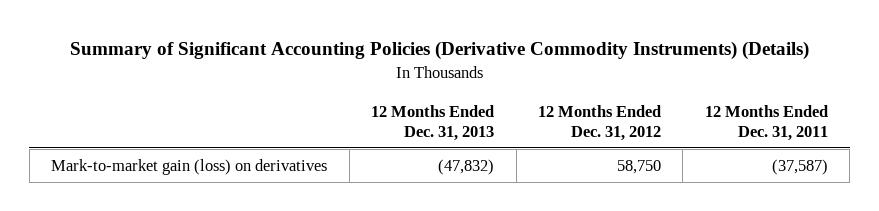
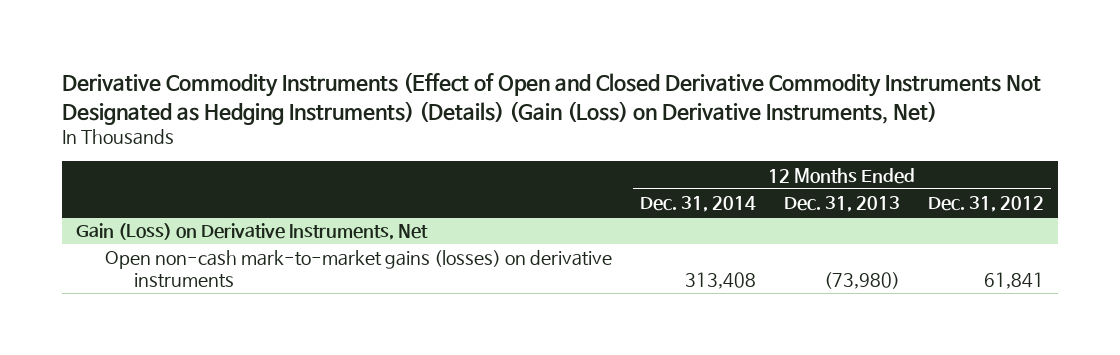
- Summary of Significant Accounting Policies (Derivative Commodity Instruments) (Details)
+ Derivative Commodity Instruments (Effect of Open and Closed Derivative Commodity Instruments Not Designated as Hedging Instruments) (Details) (Gain (Loss) on Derivative Instruments, Net)
- | 12 Months Ended Dec. 31, 2013 | 12 Months Ended Dec. 31, 2012 | 12 Months Ended Dec. 31, 2011
+ | 12 Months Ended Dec. 31, 2014 | 12 Months Ended Dec. 31, 2013 | 12 Months Ended Dec. 31, 2012
- Mark-to-market gain (loss) on derivatives | (47,832) | 58,750 | (37,587)
+ Gain (Loss) on Derivative Instruments, Net
+ Open non-cash mark-to-market gains (losses) on derivative instruments | 313,408 | (73,980) | 61,841

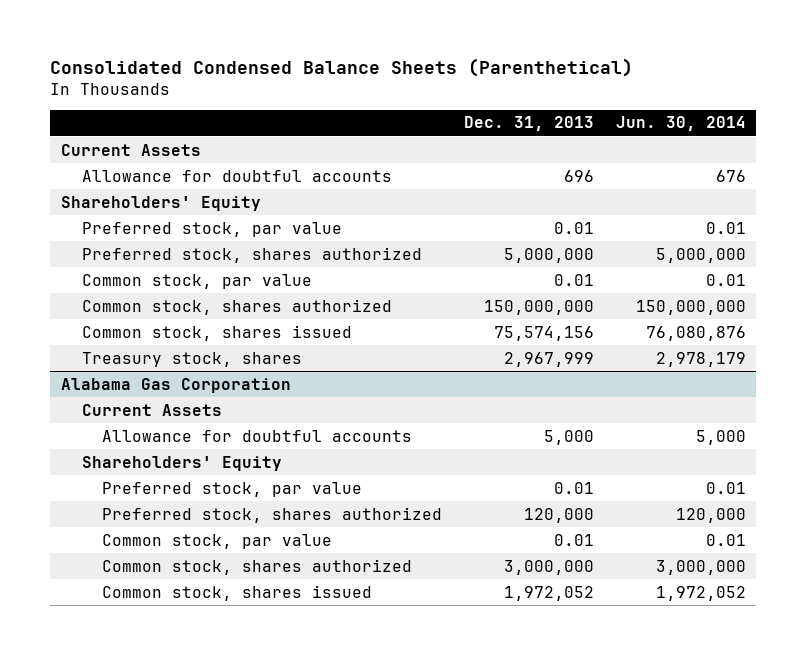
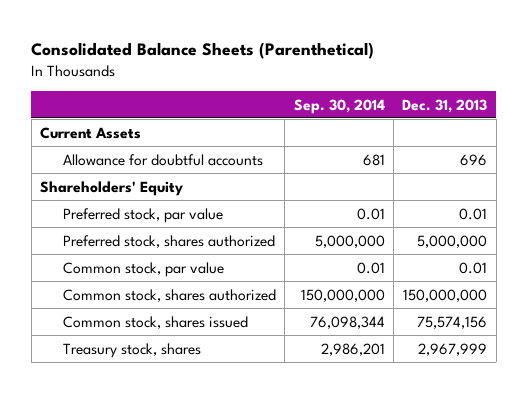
- Consolidated Condensed Balance Sheets (Parenthetical)
+ Consolidated Balance Sheets (Parenthetical)
- | Dec. 31, 2013 | Jun. 30, 2014
+ | Sep. 30, 2014 | Dec. 31, 2013
- Alabama Gas Corporation
- Current Assets
- Allowance for doubtful accounts | 5,000 | 5,000
- Shareholders' Equity
- Preferred stock, par value | 0.01 | 0.01
- Preferred stock, shares authorized | 120,000 | 120,000
- Common stock, par value | 0.01 | 0.01
- Common stock, shares authorized | 3,000,000 | 3,000,000
- Common stock, shares issued | 1,972,052 | 1,972,052

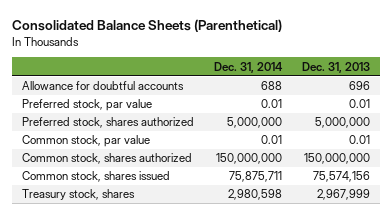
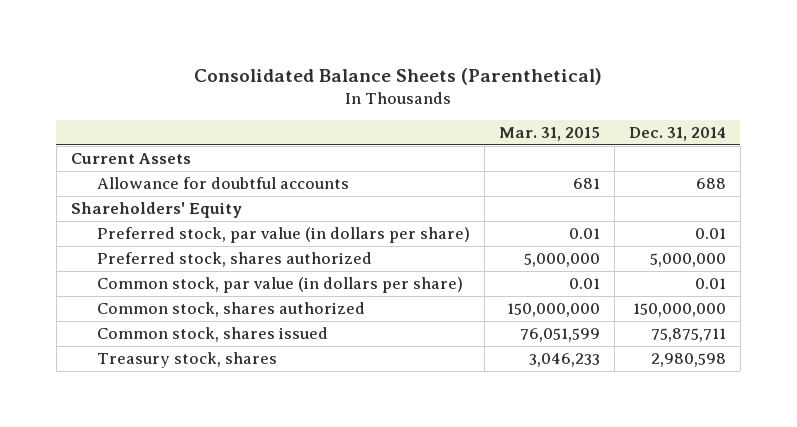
- | Dec. 31, 2014 | Dec. 31, 2013
+ | Mar. 31, 2015 | Dec. 31, 2014
+ Current Assets
- Preferred stock, par value | 0.01 | 0.01
+ Shareholders' Equity
+ Preferred stock, par value (in dollars per share) | 0.01 | 0.01
- Common stock, par value | 0.01 | 0.01
+ Common stock, par value (in dollars per share) | 0.01 | 0.01

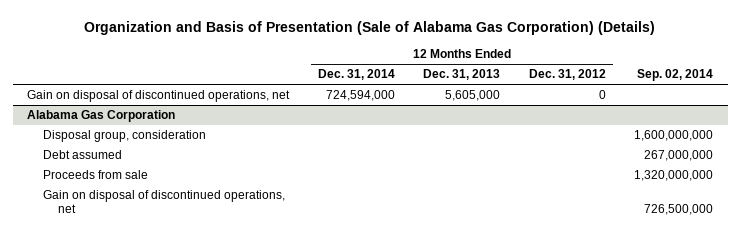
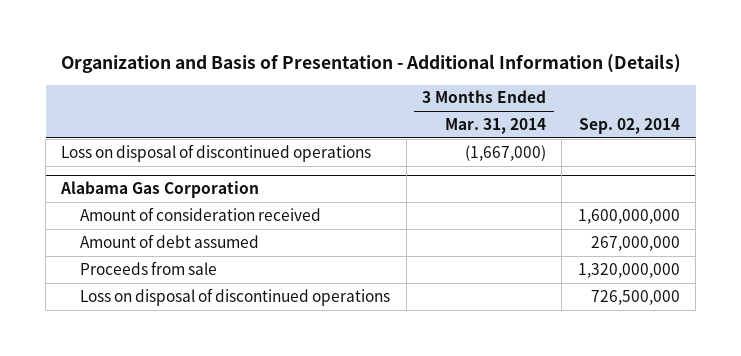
- Organization and Basis of Presentation (Sale of Alabama Gas Corporation) (Details)
+ Organization and Basis of Presentation - Additional Information (Details)
- | 12 Months Ended Dec. 31, 2014 | 12 Months Ended Dec. 31, 2013 | 12 Months Ended Dec. 31, 2012 | Sep. 02, 2014
+ | 3 Months Ended Mar. 31, 2014 | Sep. 02, 2014
- Gain on disposal of discontinued operations, net | 724,594,000 | 5,605,000 | 0 |
+ Loss on disposal of discontinued operations | (1,667,000) |
@ Alabama Gas Corporation
- Disposal group, consideration | | | | 1,600,000,000
- Debt assumed | | | | 267,000,000
+ Amount of consideration received | | 1,600,000,000
+ Amount of debt assumed | | 267,000,000
- Gain on disposal of discontinued operations, net | | | | 726,500,000
+ Loss on disposal of discontinued operations | | 726,500,000

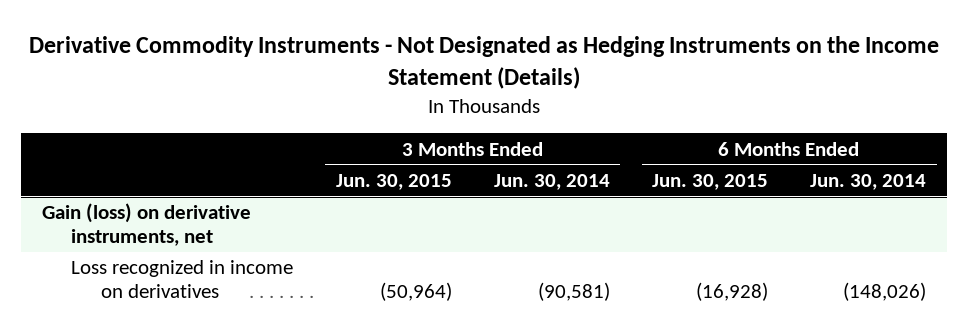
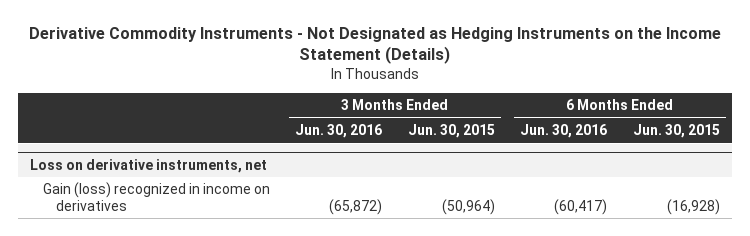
- | 3 Months Ended Jun. 30, 2015 | 3 Months Ended Jun. 30, 2014 | 6 Months Ended Jun. 30, 2015 | 6 Months Ended Jun. 30, 2014
+ | 3 Months Ended Jun. 30, 2016 | 3 Months Ended Jun. 30, 2015 | 6 Months Ended Jun. 30, 2016 | 6 Months Ended Jun. 30, 2015
- Gain (loss) on derivative instruments, net
- Loss recognized in income on derivatives | (50,964) | (90,581) | (16,928) | (148,026)
+ Loss on derivative instruments, net
+ Gain (loss) recognized in income on derivatives | (65,872) | (50,964) | (60,417) | (16,928)

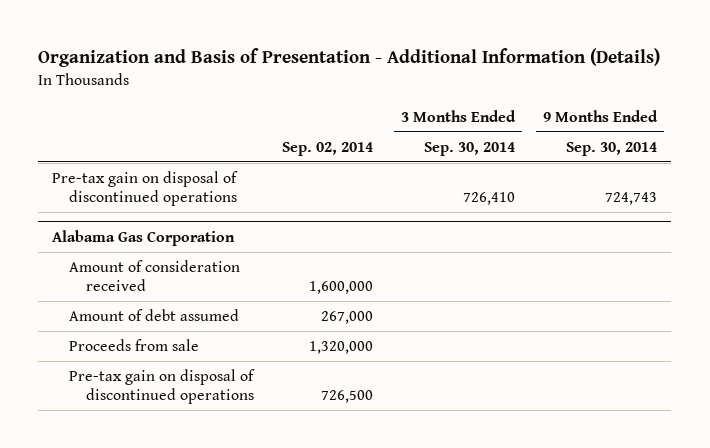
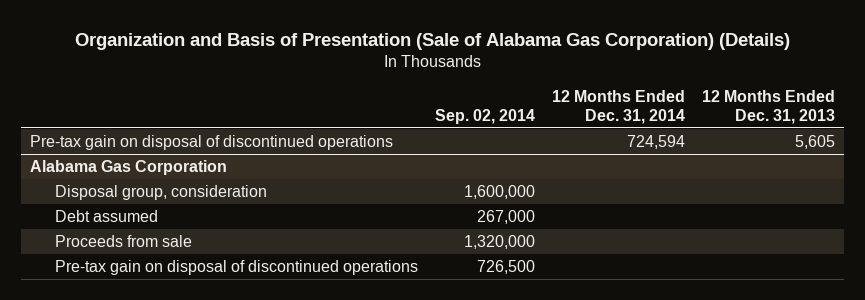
- Organization and Basis of Presentation - Additional Information (Details)
+ Organization and Basis of Presentation (Sale of Alabama Gas Corporation) (Details)
- | Sep. 02, 2014 | 3 Months Ended Sep. 30, 2014 | 9 Months Ended Sep. 30, 2014
+ | Sep. 02, 2014 | 12 Months Ended Dec. 31, 2014 | 12 Months Ended Dec. 31, 2013
@ Alabama Gas Corporation
- Amount of consideration received | 1,600,000 | |
- Amount of debt assumed | 267,000 | |
+ Disposal group, consideration | 1,600,000 | |
+ Debt assumed | 267,000 | |

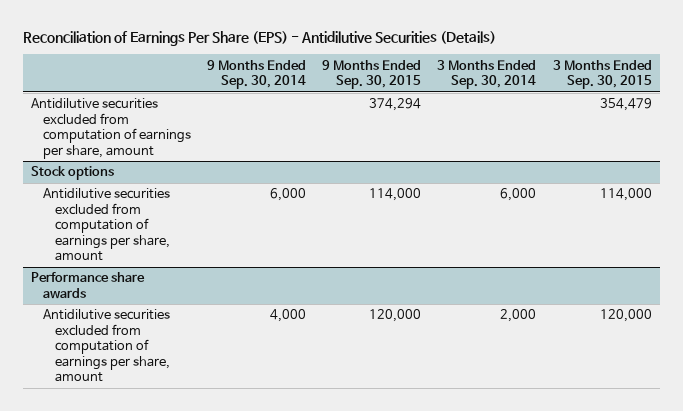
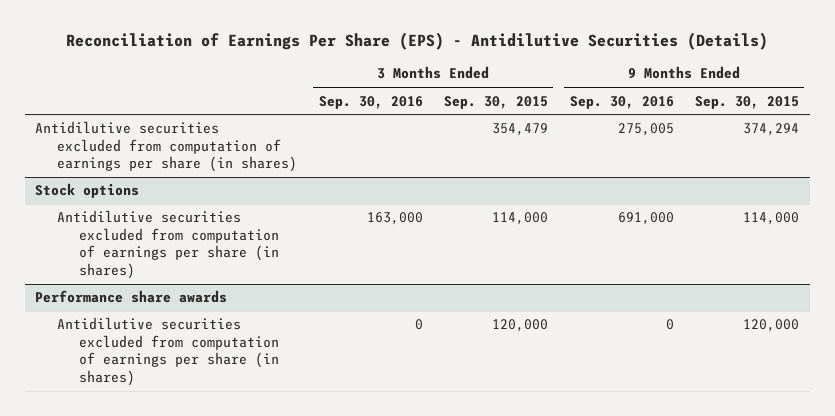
- | 9 Months Ended Sep. 30, 2014 | 9 Months Ended Sep. 30, 2015 | 3 Months Ended Sep. 30, 2014 | 3 Months Ended Sep. 30, 2015
+ | 3 Months Ended Sep. 30, 2016 | 3 Months Ended Sep. 30, 2015 | 9 Months Ended Sep. 30, 2016 | 9 Months Ended Sep. 30, 2015
- Antidilutive securities excluded from computation of earnings per share, amount | | 374,294 | | 354,479
+ Antidilutive securities excluded from computation of earnings per share (in shares) | | 354,479 | 275,005 | 374,294
@ Stock options
- Antidilutive securities excluded from computation of earnings per share, amount | 6,000 | 114,000 | 6,000 | 114,000
+ Antidilutive securities excluded from computation of earnings per share (in shares) | 163,000 | 114,000 | 691,000 | 114,000
@ Performance share awards
- Antidilutive securities excluded from computation of earnings per share, amount | 4,000 | 120,000 | 2,000 | 120,000
+ Antidilutive securities excluded from computation of earnings per share (in shares) | 0 | 120,000 | 0 | 120,000

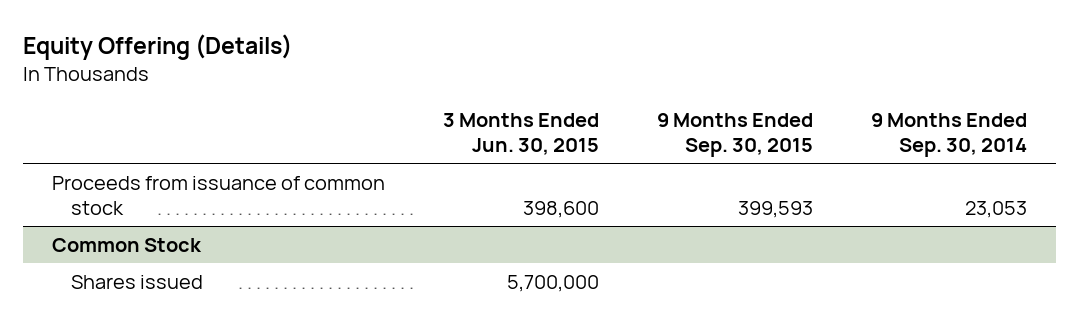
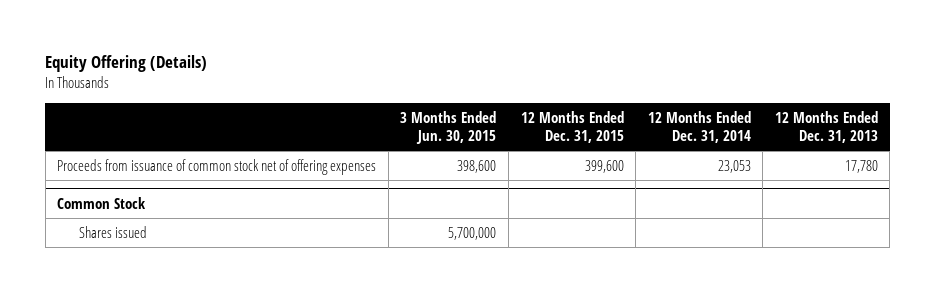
- | 3 Months Ended Jun. 30, 2015 | 9 Months Ended Sep. 30, 2015 | 9 Months Ended Sep. 30, 2014
+ | 3 Months Ended Jun. 30, 2015 | 12 Months Ended Dec. 31, 2015 | 12 Months Ended Dec. 31, 2014 | 12 Months Ended Dec. 31, 2013
- Proceeds from issuance of common stock | 398,600 | 399,593 | 23,053
+ Proceeds from issuance of common stock net of offering expenses | 398,600 | 399,600 | 23,053 | 17,780

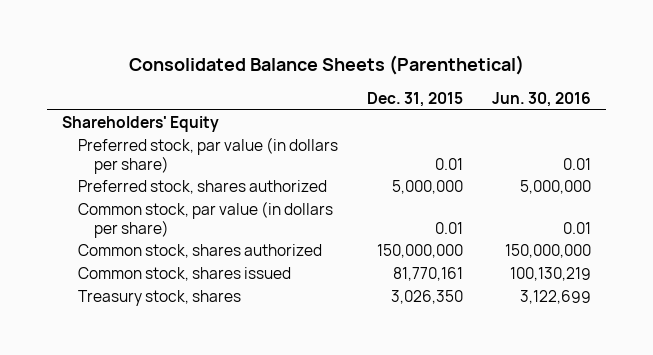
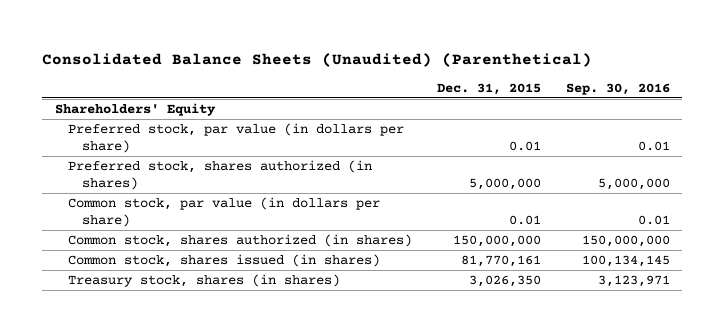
- Consolidated Balance Sheets (Parenthetical)
+ Consolidated Balance Sheets (Unaudited) (Parenthetical)
- | Dec. 31, 2015 | Jun. 30, 2016
+ | Dec. 31, 2015 | Sep. 30, 2016
- Preferred stock, shares authorized | 5,000,000 | 5,000,000
+ Preferred stock, shares authorized (in shares) | 5,000,000 | 5,000,000
- Common stock, shares authorized | 150,000,000 | 150,000,000
- Common stock, shares issued | 81,770,161 | 100,130,219
- Treasury stock, shares | 3,026,350 | 3,122,699
+ Common stock, shares authorized (in shares) | 150,000,000 | 150,000,000
+ Common stock, shares issued (in shares) | 81,770,161 | 100,134,145
+ Treasury stock, shares (in shares) | 3,026,350 | 3,123,971

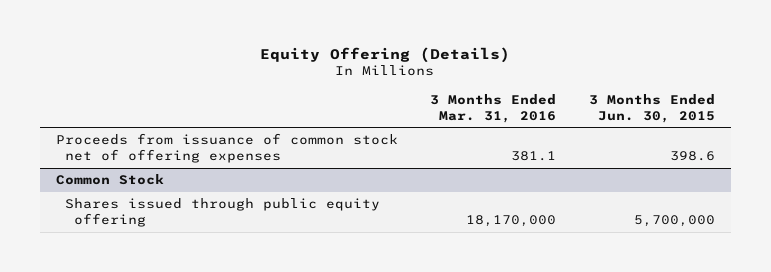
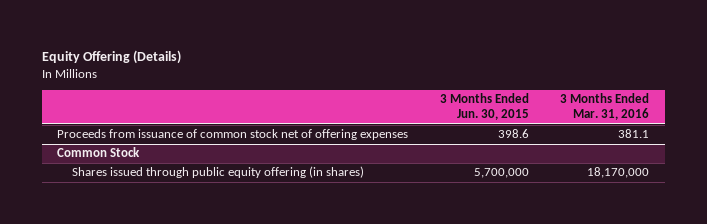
- | 3 Months Ended Mar. 31, 2016 | 3 Months Ended Jun. 30, 2015
+ | 3 Months Ended Jun. 30, 2015 | 3 Months Ended Mar. 31, 2016
@ Common Stock
- Shares issued through public equity offering | 18,170,000 | 5,700,000
+ Shares issued through public equity offering (in shares) | 5,700,000 | 18,170,000

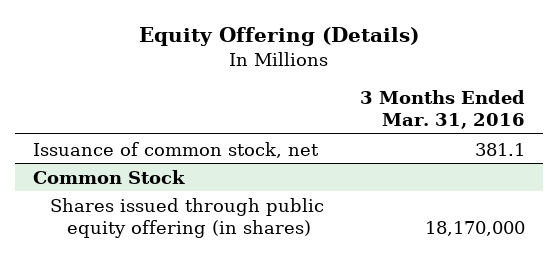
- | 3 Months Ended Jun. 30, 2015 | 3 Months Ended Mar. 31, 2016
+ | 3 Months Ended Mar. 31, 2016
- Proceeds from issuance of common stock net of offering expenses | 398.6 | 381.1
+ Issuance of common stock, net | 381.1

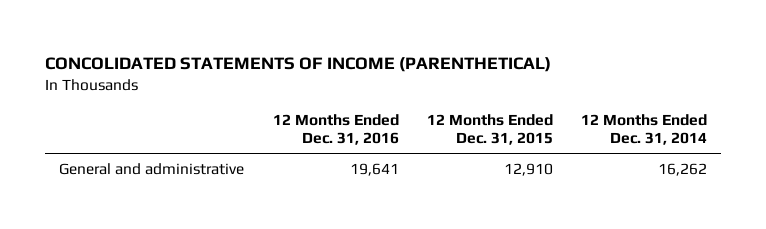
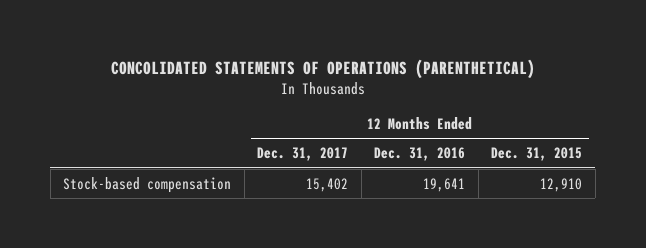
- CONCOLIDATED STATEMENTS OF INCOME (PARENTHETICAL)
+ CONCOLIDATED STATEMENTS OF OPERATIONS (PARENTHETICAL)
- | 12 Months Ended Dec. 31, 2016 | 12 Months Ended Dec. 31, 2015 | 12 Months Ended Dec. 31, 2014
+ | 12 Months Ended Dec. 31, 2017 | 12 Months Ended Dec. 31, 2016 | 12 Months Ended Dec. 31, 2015
- General and administrative | 19,641 | 12,910 | 16,262
+ Stock-based compensation | 15,402 | 19,641 | 12,910

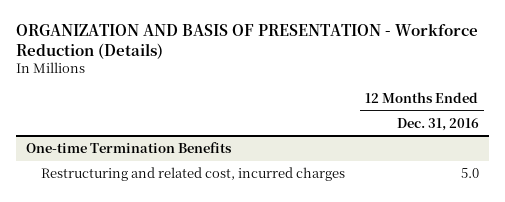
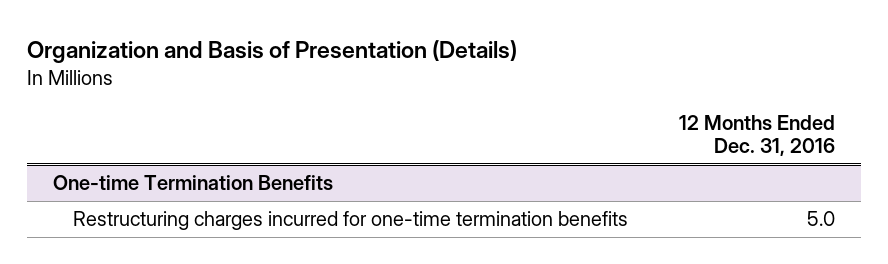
- ORGANIZATION AND BASIS OF PRESENTATION - Workforce Reduction (Details)
+ Organization and Basis of Presentation (Details)
@ One-time Termination Benefits
- Restructuring and related cost, incurred charges | 5.0
+ Restructuring charges incurred for one-time termination benefits | 5.0

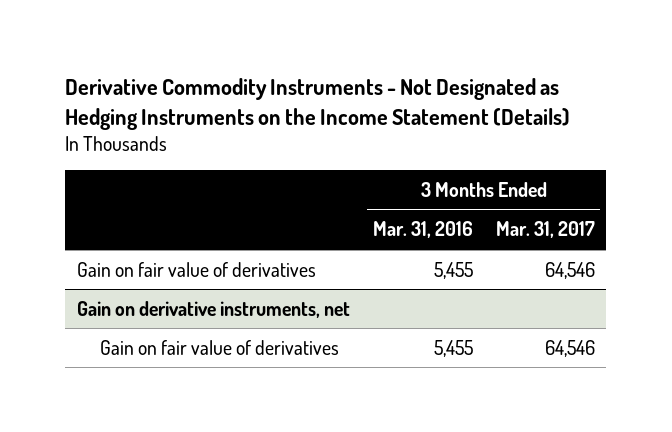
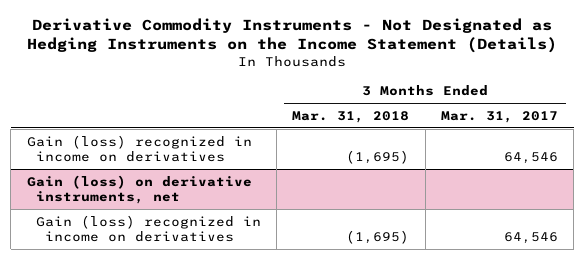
- | 3 Months Ended Mar. 31, 2016 | 3 Months Ended Mar. 31, 2017
+ | 3 Months Ended Mar. 31, 2018 | 3 Months Ended Mar. 31, 2017
- Gain on fair value of derivatives | 5,455 | 64,546
- Gain on derivative instruments, net
- Gain on fair value of derivatives | 5,455 | 64,546
+ Gain (loss) recognized in income on derivatives | (1,695) | 64,546
+ Gain (loss) on derivative instruments, net
+ Gain (loss) recognized in income on derivatives | (1,695) | 64,546

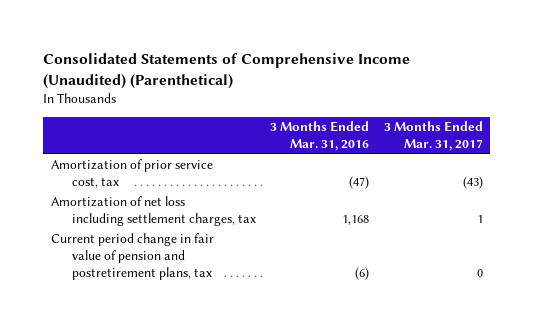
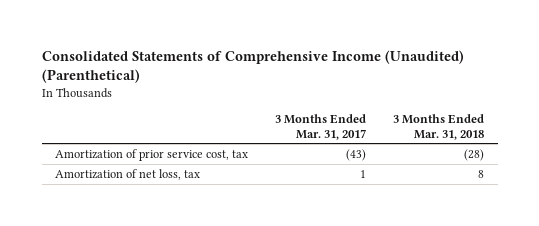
- | 3 Months Ended Mar. 31, 2016 | 3 Months Ended Mar. 31, 2017
+ | 3 Months Ended Mar. 31, 2017 | 3 Months Ended Mar. 31, 2018
- Amortization of net loss including settlement charges, tax | 1,168 | 1
- Current period change in fair value of pension and postretirement plans, tax | (6) | 0
+ Amortization of net loss, tax | 1 | 8

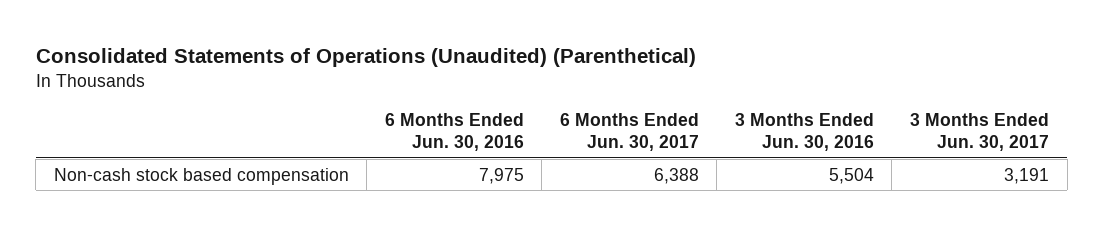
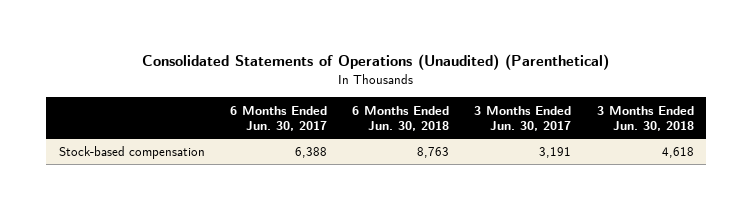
- | 6 Months Ended Jun. 30, 2016 | 6 Months Ended Jun. 30, 2017 | 3 Months Ended Jun. 30, 2016 | 3 Months Ended Jun. 30, 2017
+ | 6 Months Ended Jun. 30, 2017 | 6 Months Ended Jun. 30, 2018 | 3 Months Ended Jun. 30, 2017 | 3 Months Ended Jun. 30, 2018
- Non-cash stock based compensation | 7,975 | 6,388 | 5,504 | 3,191
+ Stock-based compensation | 6,388 | 8,763 | 3,191 | 4,618

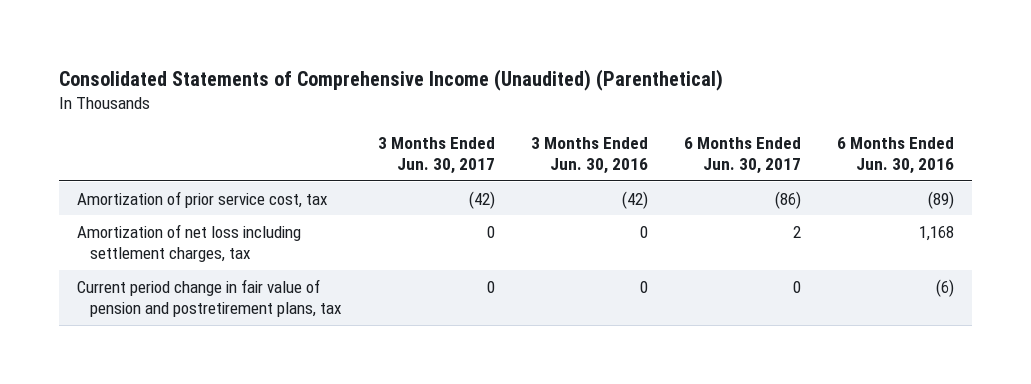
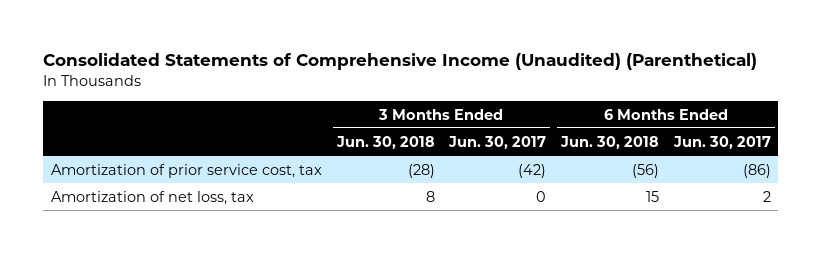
- | 3 Months Ended Jun. 30, 2017 | 3 Months Ended Jun. 30, 2016 | 6 Months Ended Jun. 30, 2017 | 6 Months Ended Jun. 30, 2016
+ | 3 Months Ended Jun. 30, 2018 | 3 Months Ended Jun. 30, 2017 | 6 Months Ended Jun. 30, 2018 | 6 Months Ended Jun. 30, 2017
- Amortization of net loss including settlement charges, tax | 0 | 0 | 2 | 1,168
- Current period change in fair value of pension and postretirement plans, tax | 0 | 0 | 0 | (6)
+ Amortization of net loss, tax | 8 | 0 | 15 | 2

